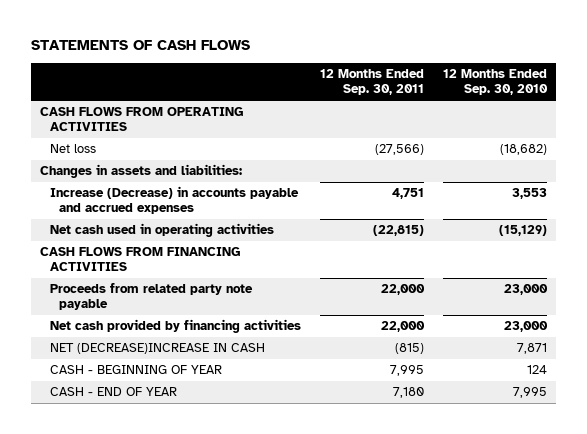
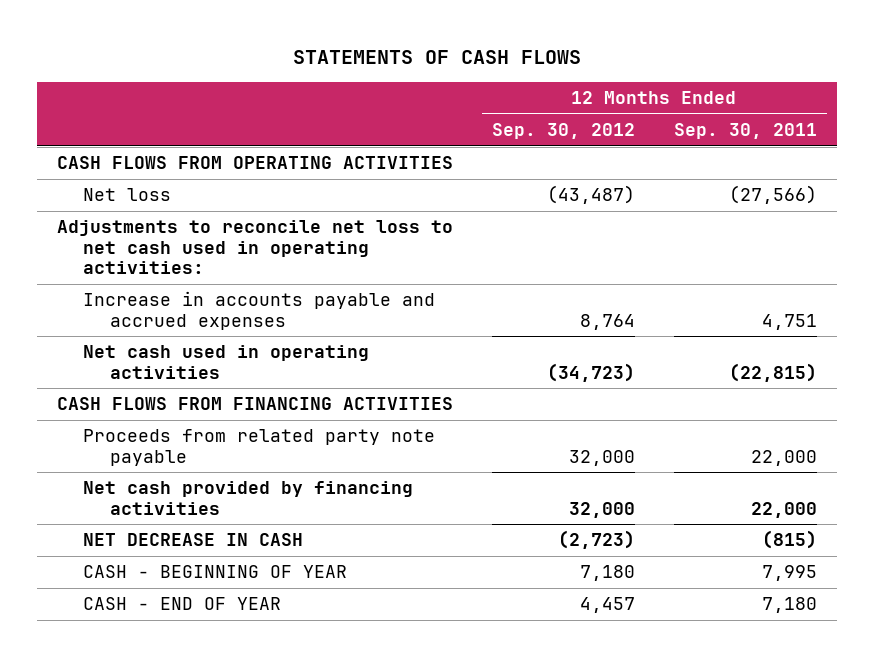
- | 12 Months Ended Sep. 30, 2011 | 12 Months Ended Sep. 30, 2010
+ | 12 Months Ended Sep. 30, 2012 | 12 Months Ended Sep. 30, 2011
- Changes in assets and liabilities:
- Increase (Decrease) in accounts payable and accrued expenses | 4,751 | 3,553
+ Adjustments to reconcile net loss to net cash used in operating activities:
+ Increase in accounts payable and accrued expenses | 8,764 | 4,751
- NET (DECREASE)INCREASE IN CASH | (815) | 7,871
+ NET DECREASE IN CASH | (2,723) | (815)

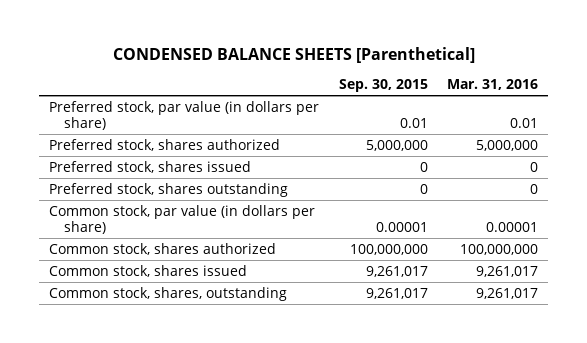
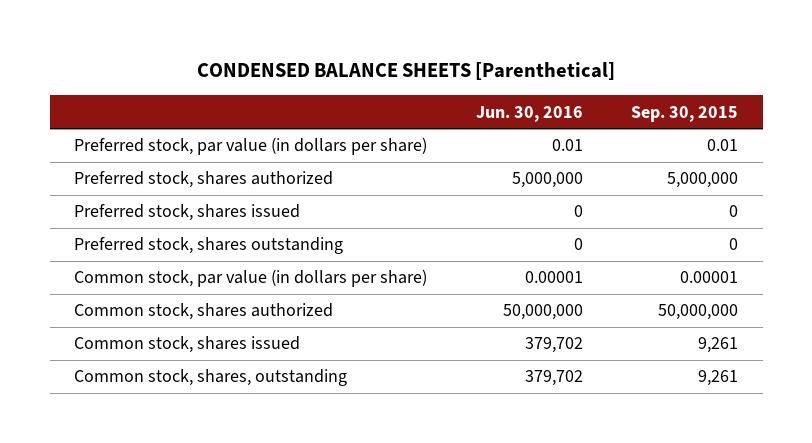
- | Sep. 30, 2015 | Mar. 31, 2016
+ | Jun. 30, 2016 | Sep. 30, 2015
- Common stock, shares authorized | 100,000,000 | 100,000,000
- Common stock, shares issued | 9,261,017 | 9,261,017
- Common stock, shares, outstanding | 9,261,017 | 9,261,017
+ Common stock, shares authorized | 50,000,000 | 50,000,000
+ Common stock, shares issued | 379,702 | 9,261
+ Common stock, shares, outstanding | 379,702 | 9,261

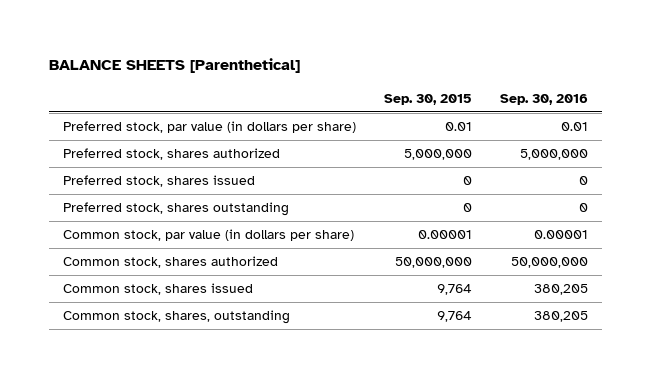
- CONDENSED BALANCE SHEETS [Parenthetical]
+ BALANCE SHEETS [Parenthetical]
- | Jun. 30, 2016 | Sep. 30, 2015
+ | Sep. 30, 2015 | Sep. 30, 2016
- Common stock, shares issued | 379,702 | 9,261
- Common stock, shares, outstanding | 379,702 | 9,261
+ Common stock, shares issued | 9,764 | 380,205
+ Common stock, shares, outstanding | 9,764 | 380,205

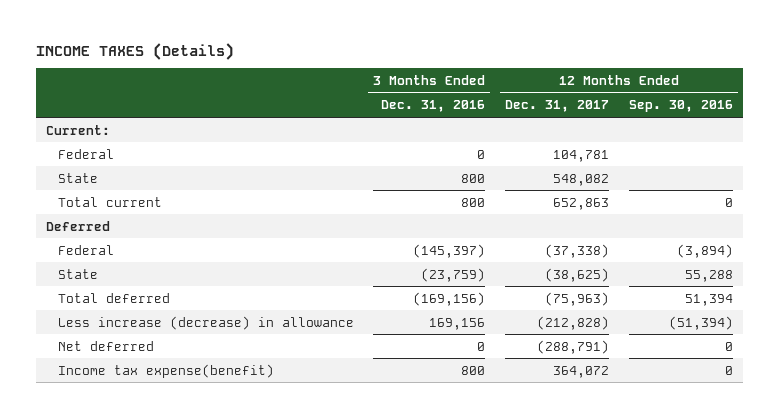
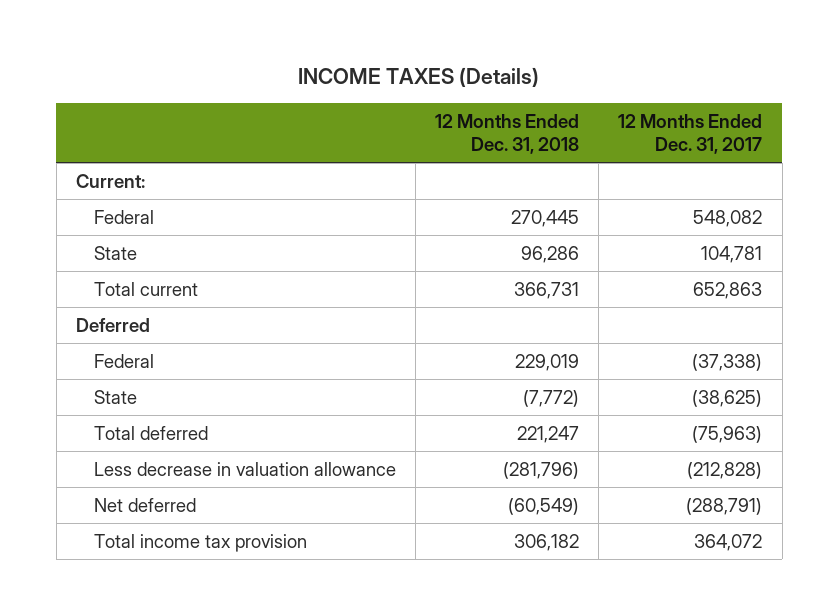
- | 3 Months Ended Dec. 31, 2016 | 12 Months Ended Dec. 31, 2017 | 12 Months Ended Sep. 30, 2016
+ | 12 Months Ended Dec. 31, 2018 | 12 Months Ended Dec. 31, 2017
- Federal | 0 | 104,781 |
- State | 800 | 548,082 |
+ Federal | 270,445 | 548,082
+ State | 96,286 | 104,781
- Less increase (decrease) in allowance | 169,156 | (212,828) | (51,394)
+ Less decrease in valuation allowance | (281,796) | (212,828)
- Income tax expense(benefit) | 800 | 364,072 | 0
+ Total income tax provision | 306,182 | 364,072

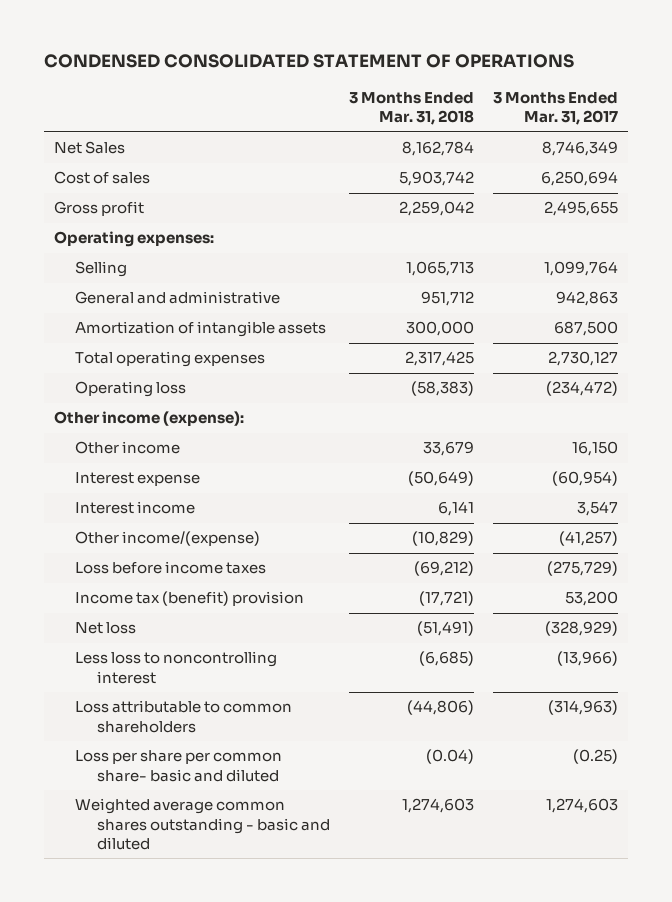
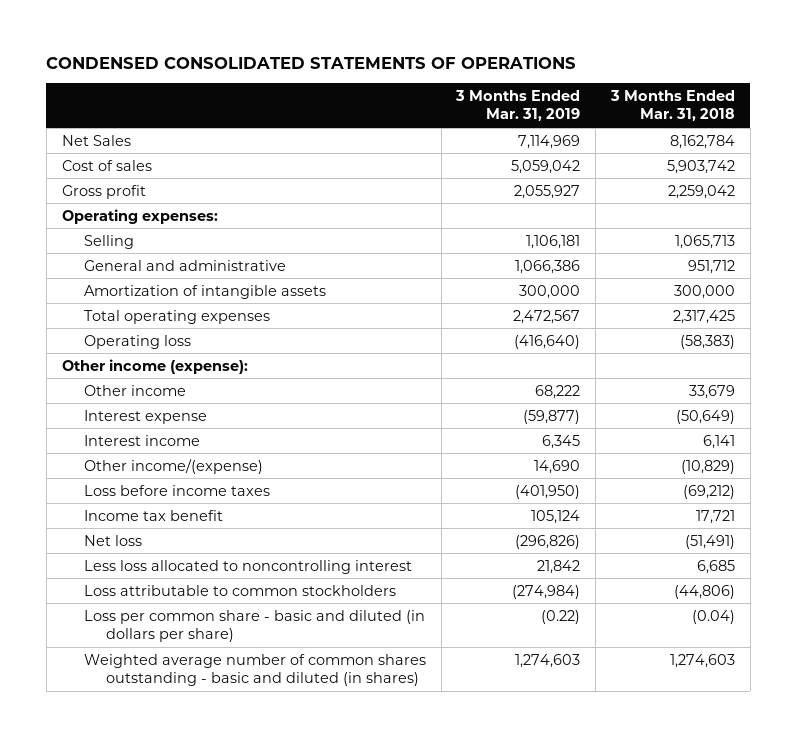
- CONDENSED CONSOLIDATED STATEMENT OF OPERATIONS
+ CONDENSED CONSOLIDATED STATEMENTS OF OPERATIONS
- | 3 Months Ended Mar. 31, 2018 | 3 Months Ended Mar. 31, 2017
+ | 3 Months Ended Mar. 31, 2019 | 3 Months Ended Mar. 31, 2018
- Income tax (benefit) provision | (17,721) | 53,200
+ Income tax benefit | 105,124 | 17,721
- Less loss to noncontrolling interest | (6,685) | (13,966)
- Loss attributable to common shareholders | (44,806) | (314,963)
- Loss per share per common share- basic and diluted | (0.04) | (0.25)
- Weighted average common shares outstanding - basic and diluted | 1,274,603 | 1,274,603
+ Less loss allocated to noncontrolling interest | 21,842 | 6,685
+ Loss attributable to common stockholders | (274,984) | (44,806)
+ Loss per common share - basic and diluted (in dollars per share) | (0.22) | (0.04)
+ Weighted average number of common shares outstanding - basic and diluted (in shares) | 1,274,603 | 1,274,603

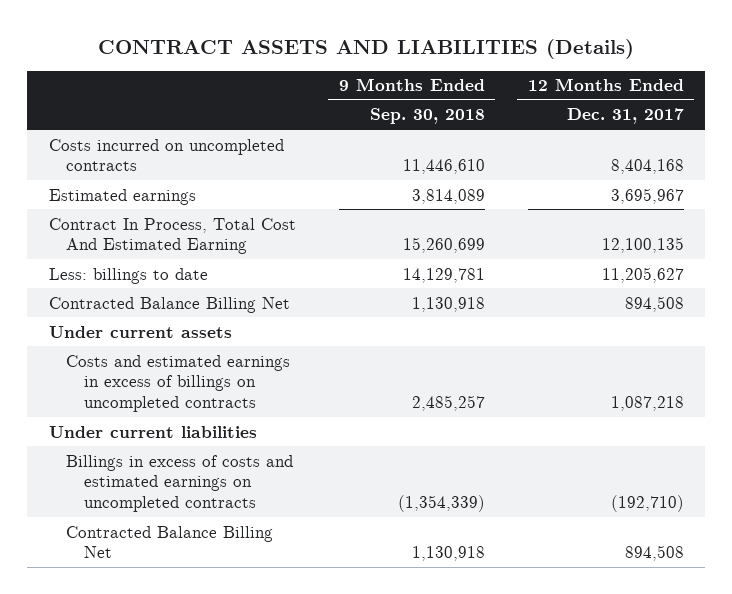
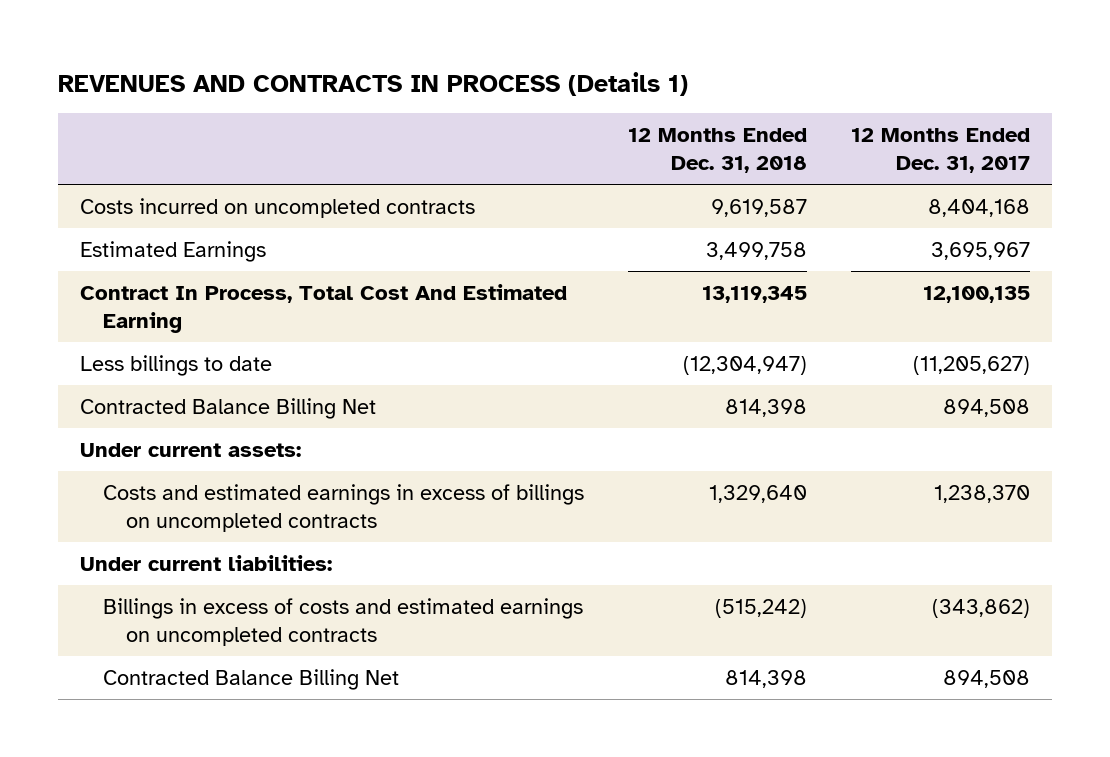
- CONTRACT ASSETS AND LIABILITIES (Details)
+ REVENUES AND CONTRACTS IN PROCESS (Details 1)
- | 9 Months Ended Sep. 30, 2018 | 12 Months Ended Dec. 31, 2017
+ | 12 Months Ended Dec. 31, 2018 | 12 Months Ended Dec. 31, 2017
- Estimated earnings | 3,814,089 | 3,695,967
+ Estimated Earnings | 3,499,758 | 3,695,967
- Less: billings to date | 14,129,781 | 11,205,627
+ Less billings to date | (12,304,947) | (11,205,627)
- Under current assets
- Costs and estimated earnings in excess of billings on uncompleted contracts | 2,485,257 | 1,087,218
- Under current liabilities
- Billings in excess of costs and estimated earnings on uncompleted contracts | (1,354,339) | (192,710)
+ Under current assets:
+ Costs and estimated earnings in excess of billings on uncompleted contracts | 1,329,640 | 1,238,370
+ Under current liabilities:
+ Billings in excess of costs and estimated earnings on uncompleted contracts | (515,242) | (343,862)

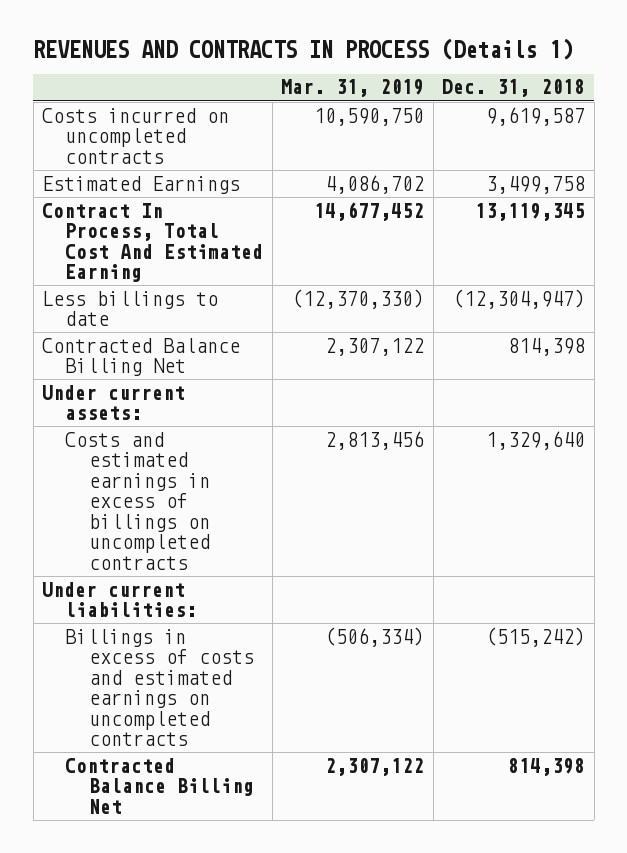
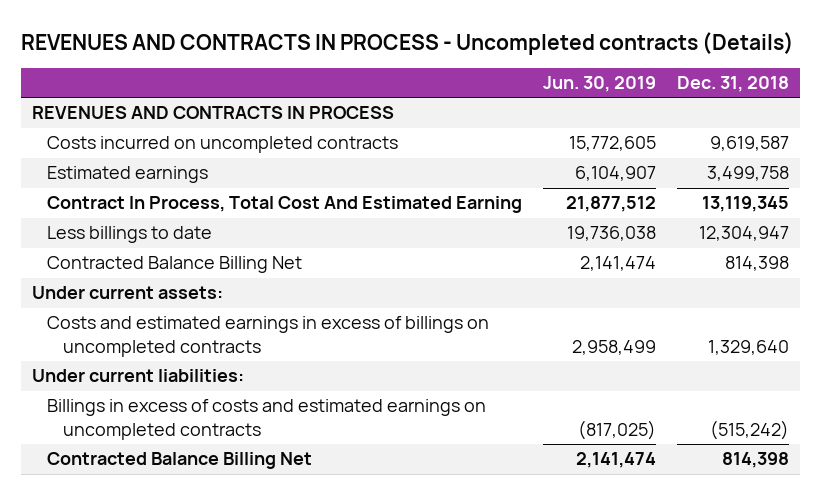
- REVENUES AND CONTRACTS IN PROCESS (Details 1)
+ REVENUES AND CONTRACTS IN PROCESS - Uncompleted contracts (Details)
- | Mar. 31, 2019 | Dec. 31, 2018
+ | Jun. 30, 2019 | Dec. 31, 2018
+ REVENUES AND CONTRACTS IN PROCESS
- Estimated Earnings | 4,086,702 | 3,499,758
+ Estimated earnings | 6,104,907 | 3,499,758
- Less billings to date | (12,370,330) | (12,304,947)
+ Less billings to date | 19,736,038 | 12,304,947

